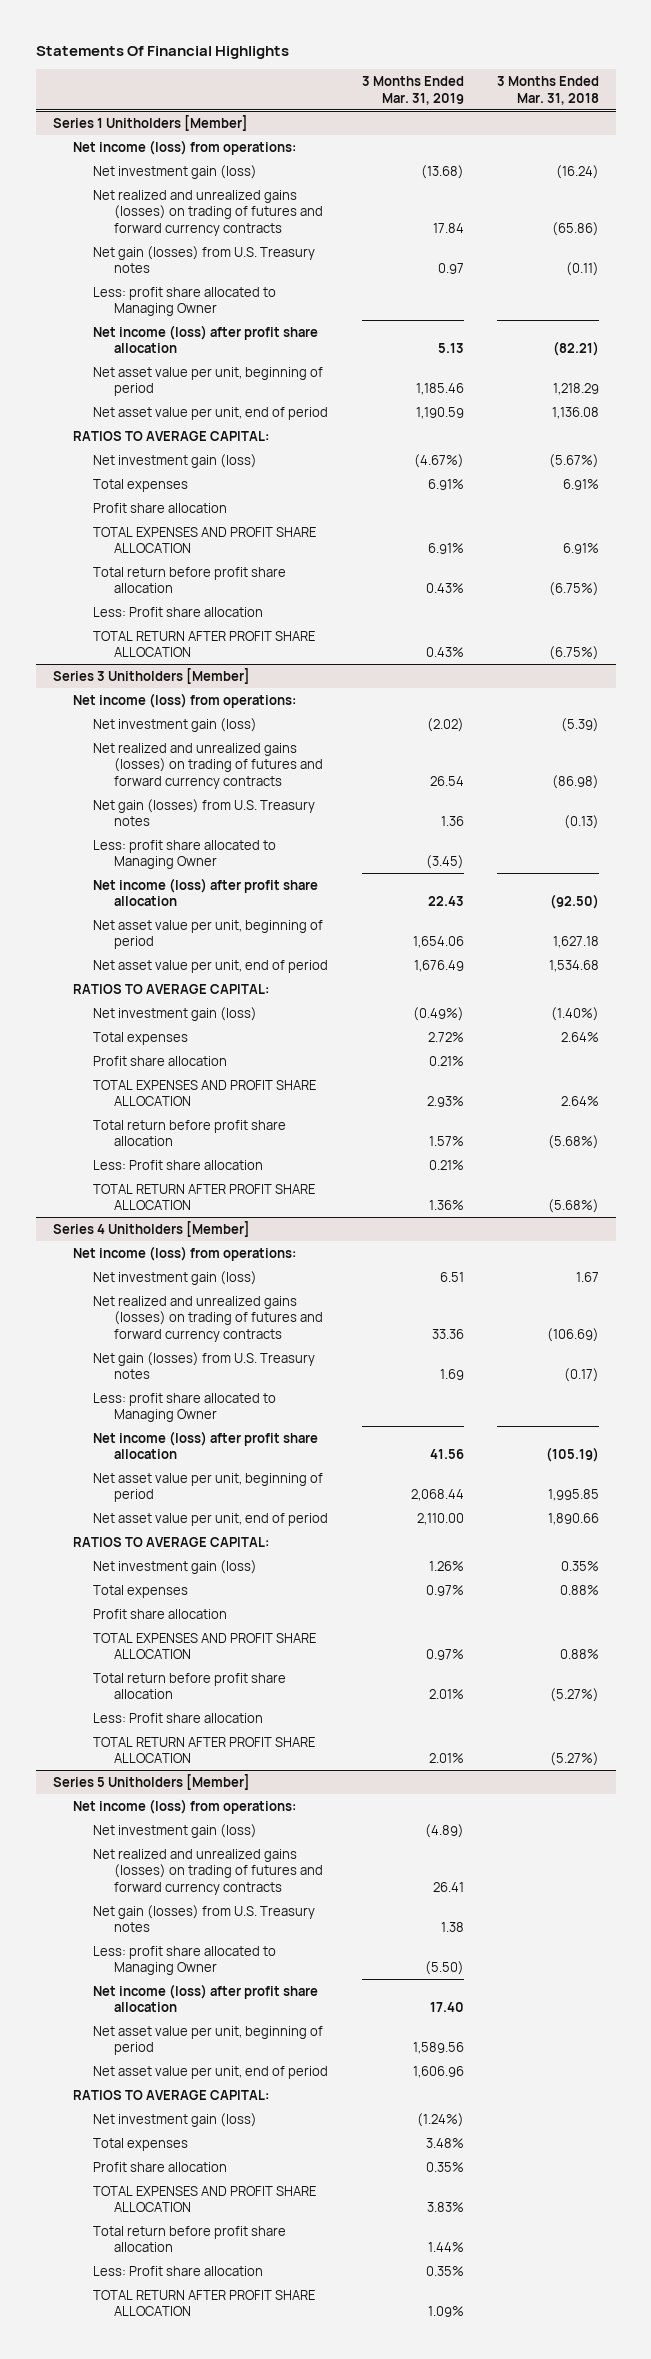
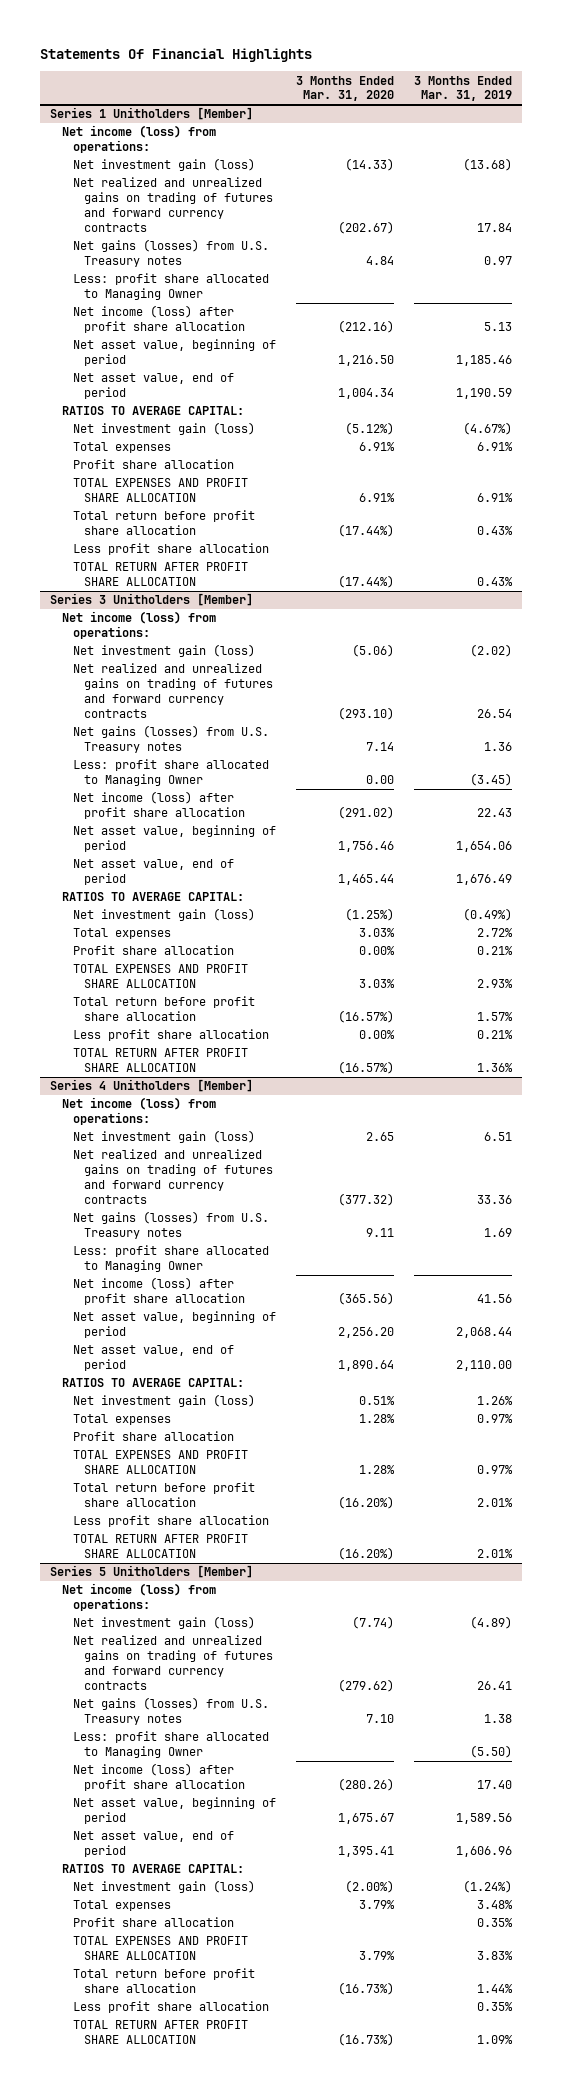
- | 3 Months Ended Mar. 31, 2019 | 3 Months Ended Mar. 31, 2018
+ | 3 Months Ended Mar. 31, 2020 | 3 Months Ended Mar. 31, 2019
@ Series 1 Unitholders [Member]
- Net realized and unrealized gains (losses) on trading of futures and forward currency contracts | 17.84 | (65.86)
- Net gain (losses) from U.S. Treasury notes | 0.97 | (0.11)
+ Net realized and unrealized gains on trading of futures and forward currency contracts | (202.67) | 17.84
+ Net gains (losses) from U.S. Treasury notes | 4.84 | 0.97
- Net asset value per unit, beginning of period | 1,185.46 | 1,218.29
- Net asset value per unit, end of period | 1,190.59 | 1,136.08
+ Net asset value, beginning of period | 1,216.50 | 1,185.46
+ Net asset value, end of period | 1,004.34 | 1,190.59
- Less: Profit share allocation
+ Less profit share allocation
@ Series 3 Unitholders [Member]
- Net realized and unrealized gains (losses) on trading of futures and forward currency contracts | 26.54 | (86.98)
- Net gain (losses) from U.S. Treasury notes | 1.36 | (0.13)
+ Net realized and unrealized gains on trading of futures and forward currency contracts | (293.10) | 26.54
+ Net gains (losses) from U.S. Treasury notes | 7.14 | 1.36
- Net asset value per unit, beginning of period | 1,654.06 | 1,627.18
- Net asset value per unit, end of period | 1,676.49 | 1,534.68
+ Net asset value, beginning of period | 1,756.46 | 1,654.06
+ Net asset value, end of period | 1,465.44 | 1,676.49
- Less: Profit share allocation | 0.21% |
+ Less profit share allocation | 0.00% | 0.21%
@ Series 4 Unitholders [Member]
- Net realized and unrealized gains (losses) on trading of futures and forward currency contracts | 33.36 | (106.69)
- Net gain (losses) from U.S. Treasury notes | 1.69 | (0.17)
+ Net realized and unrealized gains on trading of futures and forward currency contracts | (377.32) | 33.36
+ Net gains (losses) from U.S. Treasury notes | 9.11 | 1.69
- Net asset value per unit, beginning of period | 2,068.44 | 1,995.85
- Net asset value per unit, end of period | 2,110.00 | 1,890.66
+ Net asset value, beginning of period | 2,256.20 | 2,068.44
+ Net asset value, end of period | 1,890.64 | 2,110.00
- Less: Profit share allocation
+ Less profit share allocation
@ Series 5 Unitholders [Member]
- Net realized and unrealized gains (losses) on trading of futures and forward currency contracts | 26.41 |
- Net gain (losses) from U.S. Treasury notes | 1.38 |
+ Net realized and unrealized gains on trading of futures and forward currency contracts | (279.62) | 26.41
+ Net gains (losses) from U.S. Treasury notes | 7.10 | 1.38
- Net asset value per unit, beginning of period | 1,589.56 |
- Net asset value per unit, end of period | 1,606.96 |
+ Net asset value, beginning of period | 1,675.67 | 1,589.56
+ Net asset value, end of period | 1,395.41 | 1,606.96
- Less: Profit share allocation | 0.35% |
+ Less profit share allocation | | 0.35%

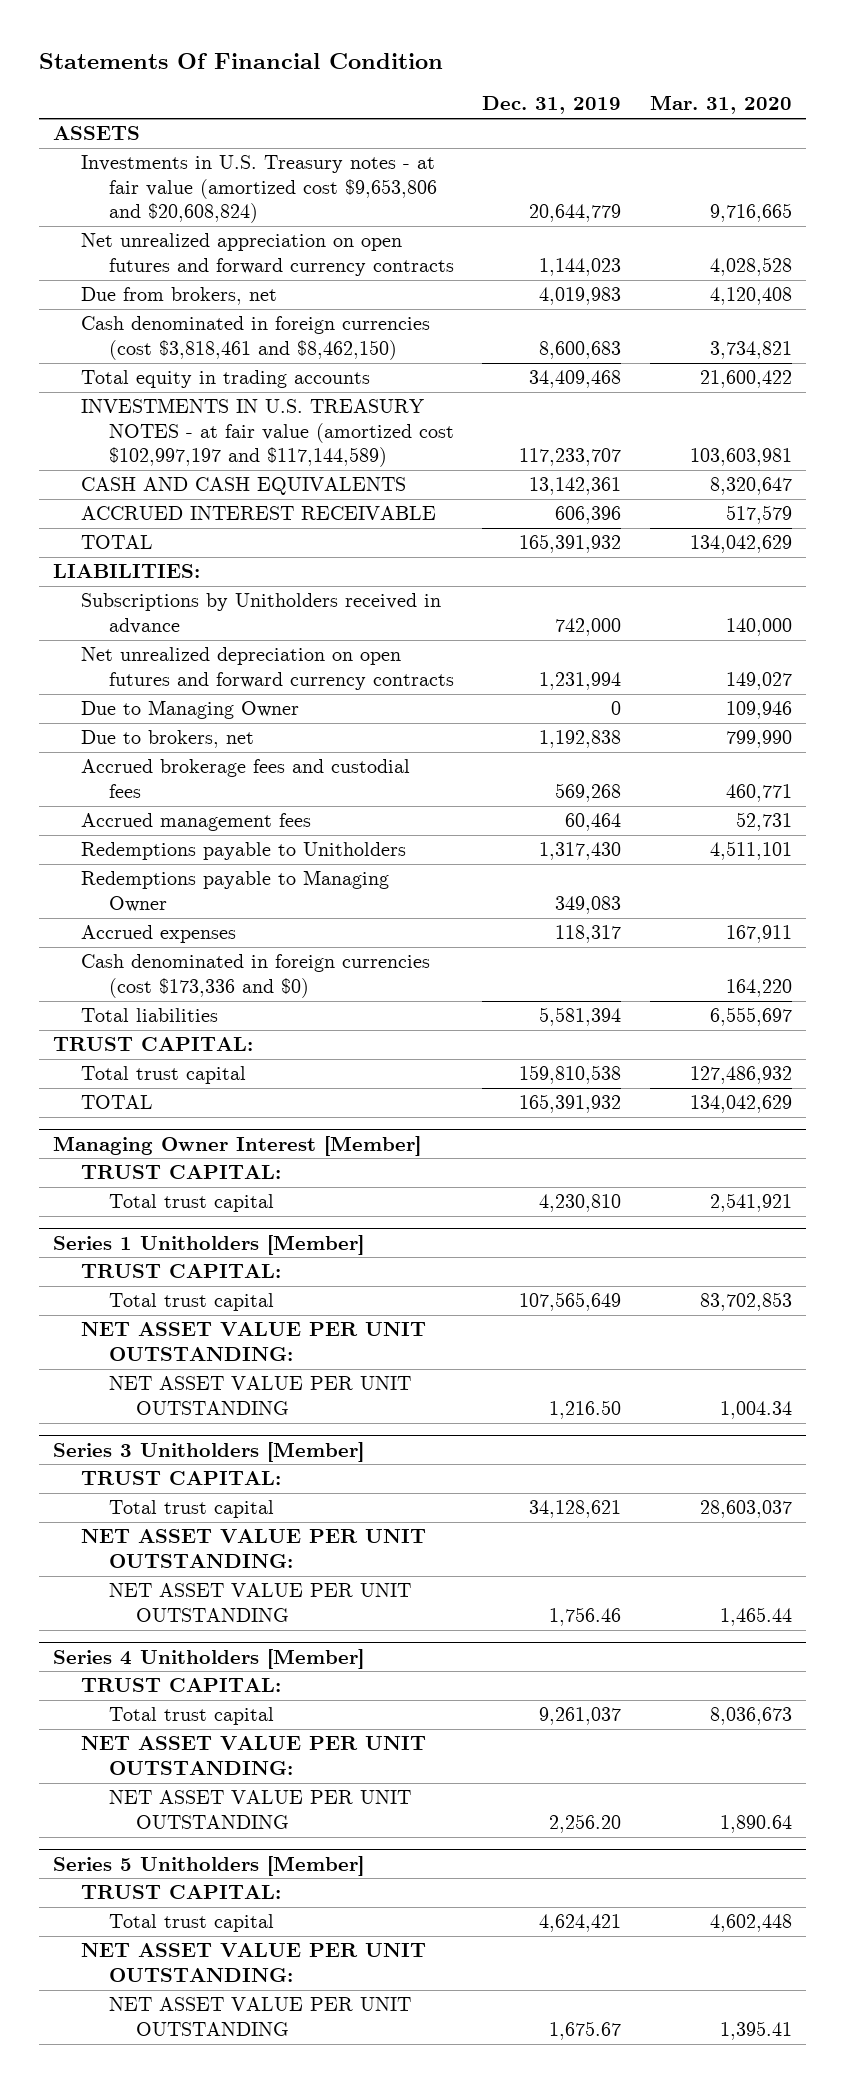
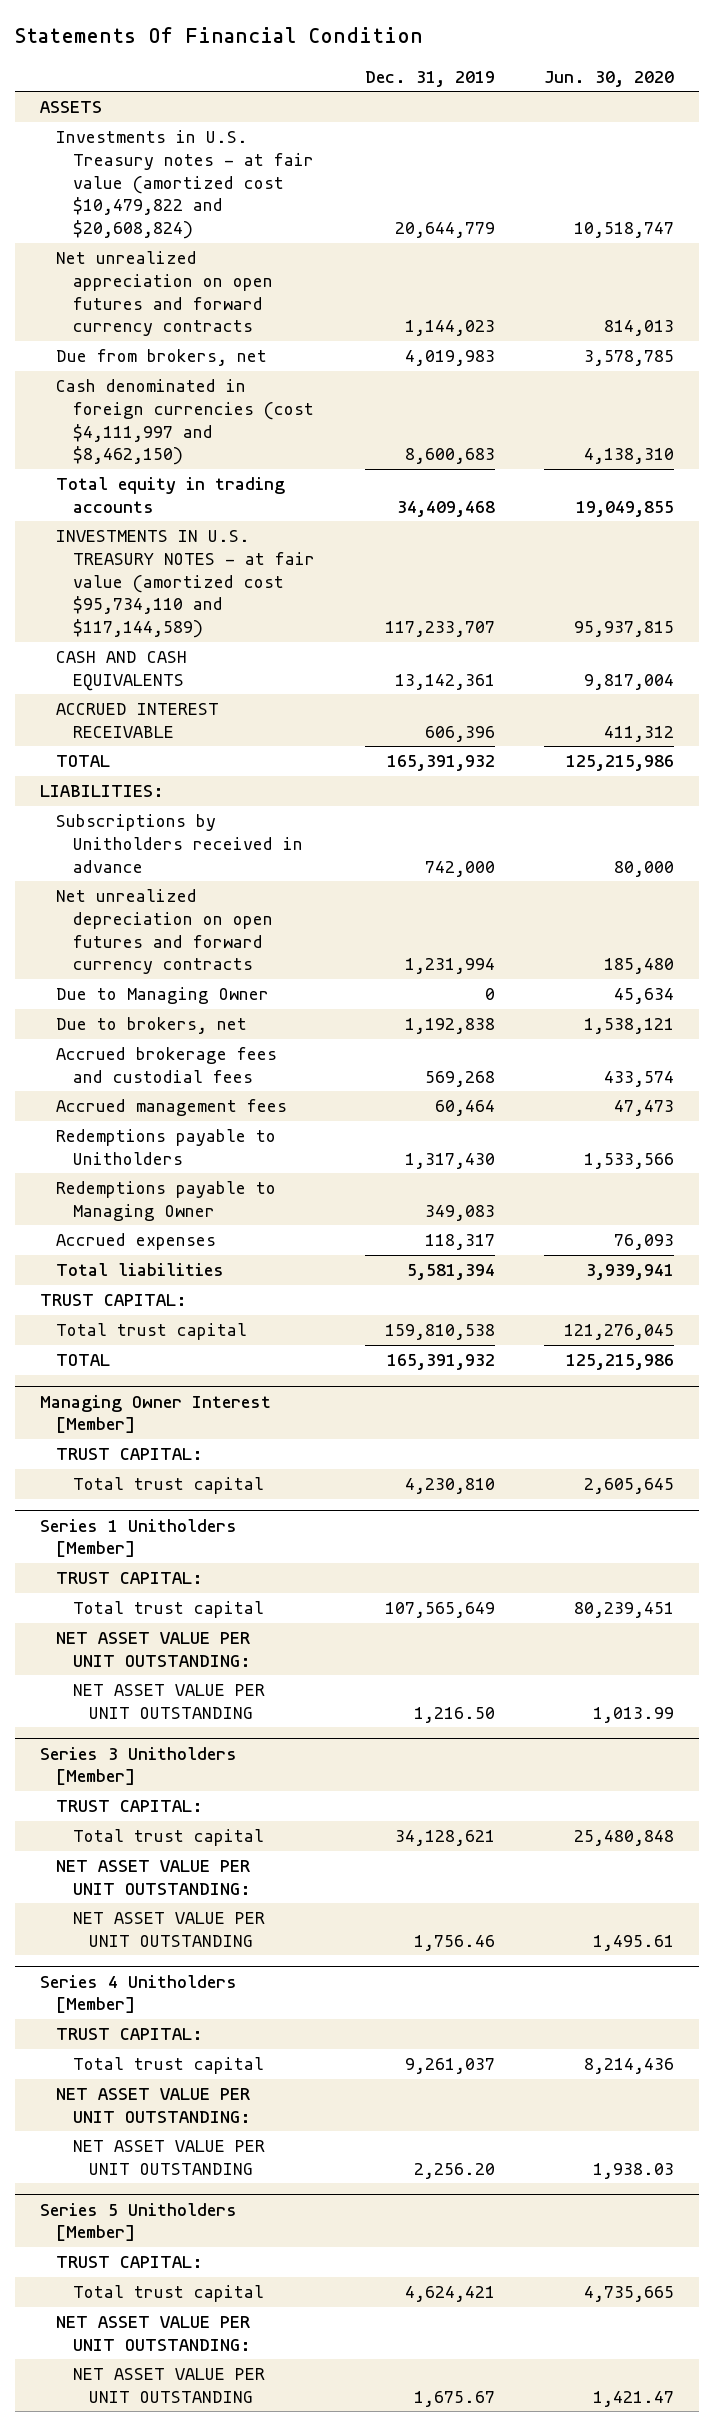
- | Dec. 31, 2019 | Mar. 31, 2020
+ | Dec. 31, 2019 | Jun. 30, 2020
- Investments in U.S. Treasury notes - at fair value (amortized cost $9,653,806 and $20,608,824) | 20,644,779 | 9,716,665
+ Investments in U.S. Treasury notes - at fair value (amortized cost $10,479,822 and $20,608,824) | 20,644,779 | 10,518,747
- Cash denominated in foreign currencies (cost $3,818,461 and $8,462,150) | 8,600,683 | 3,734,821
+ Cash denominated in foreign currencies (cost $4,111,997 and $8,462,150) | 8,600,683 | 4,138,310
- INVESTMENTS IN U.S. TREASURY NOTES - at fair value (amortized cost $102,997,197 and $117,144,589) | 117,233,707 | 103,603,981
+ INVESTMENTS IN U.S. TREASURY NOTES - at fair value (amortized cost $95,734,110 and $117,144,589) | 117,233,707 | 95,937,815
- Cash denominated in foreign currencies (cost $173,336 and $0) | | 164,220

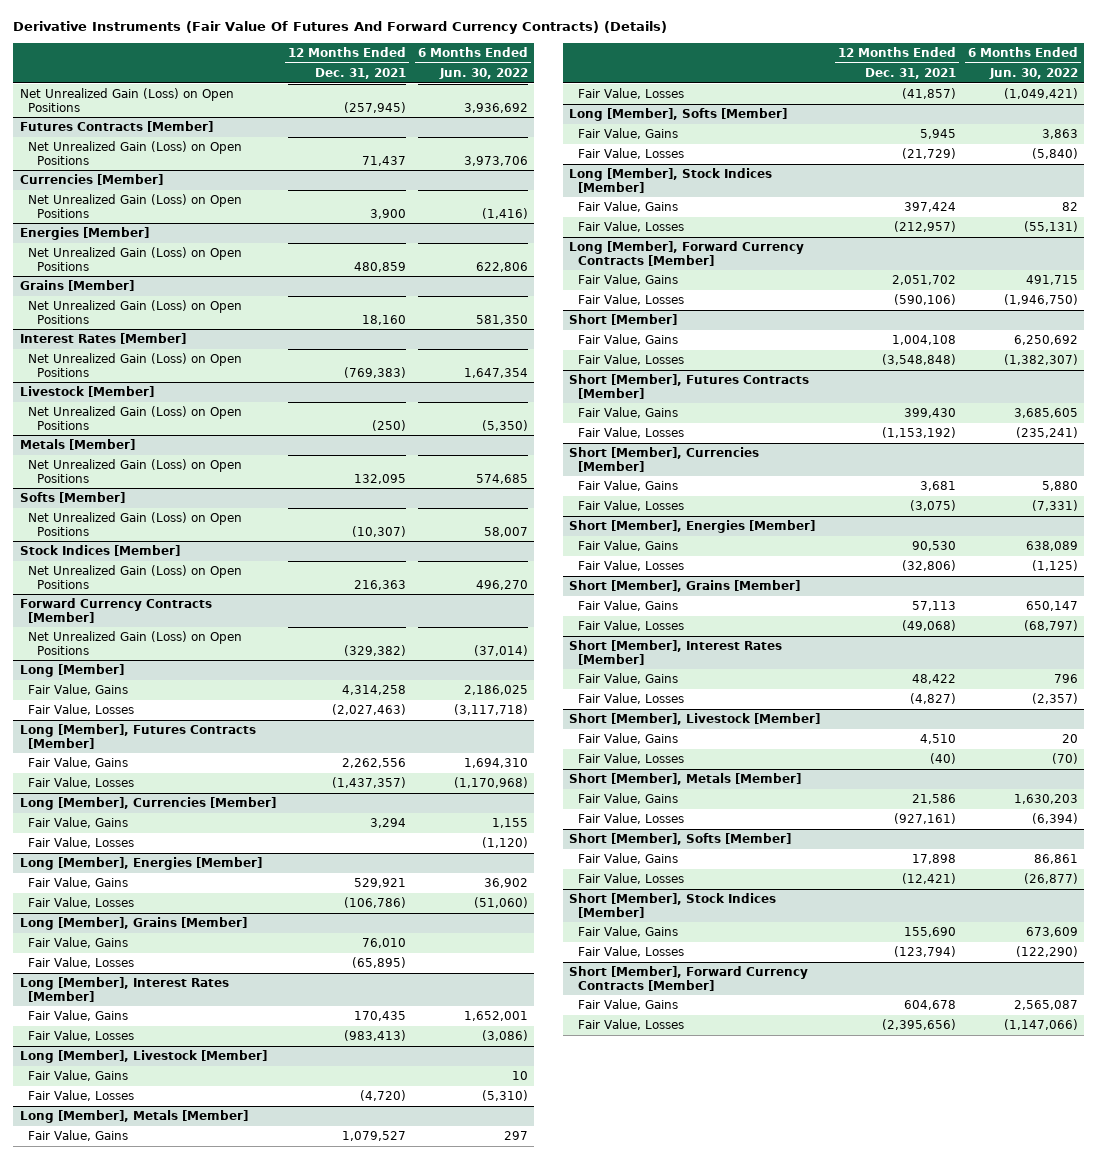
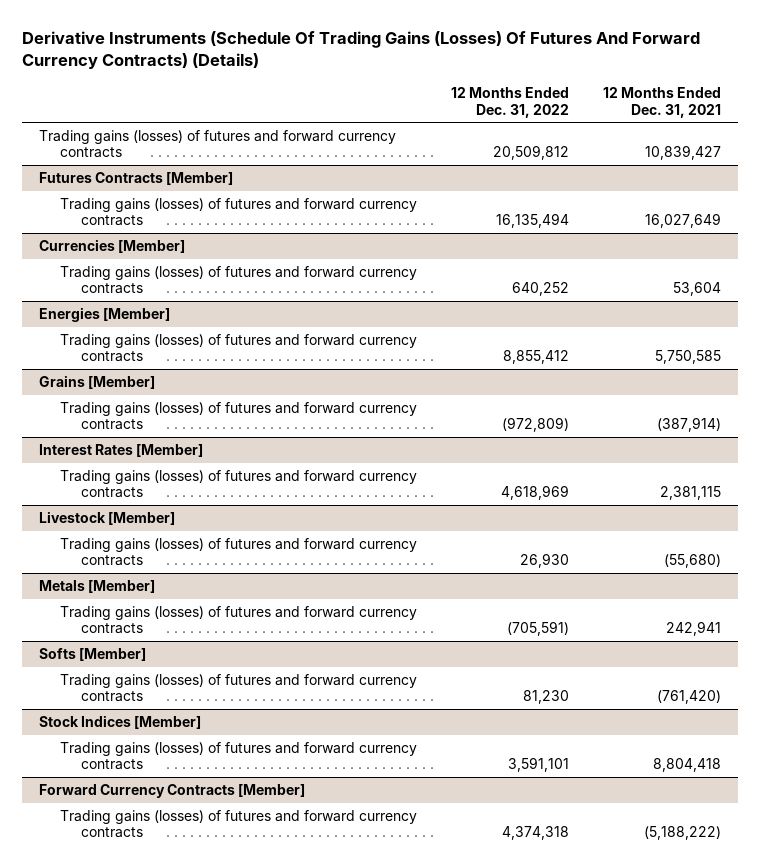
- Derivative Instruments (Fair Value Of Futures And Forward Currency Contracts) (Details)
+ Derivative Instruments (Schedule Of Trading Gains (Losses) Of Futures And Forward Currency Contracts) (Details)
- | 12 Months Ended Dec. 31, 2021 | 6 Months Ended Jun. 30, 2022
+ | 12 Months Ended Dec. 31, 2022 | 12 Months Ended Dec. 31, 2021
- Net Unrealized Gain (Loss) on Open Positions | (257,945) | 3,936,692
+ Trading gains (losses) of futures and forward currency contracts | 20,509,812 | 10,839,427
@ Futures Contracts [Member]
- Net Unrealized Gain (Loss) on Open Positions | 71,437 | 3,973,706
+ Trading gains (losses) of futures and forward currency contracts | 16,135,494 | 16,027,649
@ Currencies [Member]
- Net Unrealized Gain (Loss) on Open Positions | 3,900 | (1,416)
+ Trading gains (losses) of futures and forward currency contracts | 640,252 | 53,604
@ Energies [Member]
- Net Unrealized Gain (Loss) on Open Positions | 480,859 | 622,806
+ Trading gains (losses) of futures and forward currency contracts | 8,855,412 | 5,750,585
@ Grains [Member]
- Net Unrealized Gain (Loss) on Open Positions | 18,160 | 581,350
+ Trading gains (losses) of futures and forward currency contracts | (972,809) | (387,914)
@ Interest Rates [Member]
- Net Unrealized Gain (Loss) on Open Positions | (769,383) | 1,647,354
+ Trading gains (losses) of futures and forward currency contracts | 4,618,969 | 2,381,115
@ Livestock [Member]
- Net Unrealized Gain (Loss) on Open Positions | (250) | (5,350)
+ Trading gains (losses) of futures and forward currency contracts | 26,930 | (55,680)
@ Metals [Member]
- Net Unrealized Gain (Loss) on Open Positions | 132,095 | 574,685
+ Trading gains (losses) of futures and forward currency contracts | (705,591) | 242,941
@ Softs [Member]
- Net Unrealized Gain (Loss) on Open Positions | (10,307) | 58,007
+ Trading gains (losses) of futures and forward currency contracts | 81,230 | (761,420)
@ Stock Indices [Member]
- Net Unrealized Gain (Loss) on Open Positions | 216,363 | 496,270
+ Trading gains (losses) of futures and forward currency contracts | 3,591,101 | 8,804,418
@ Forward Currency Contracts [Member]
- Net Unrealized Gain (Loss) on Open Positions | (329,382) | (37,014)
- Long [Member]
- Fair Value, Gains | 4,314,258 | 2,186,025
- Fair Value, Losses | (2,027,463) | (3,117,718)
- Long [Member], Futures Contracts [Member]
- Fair Value, Gains | 2,262,556 | 1,694,310
- Fair Value, Losses | (1,437,357) | (1,170,968)
- Long [Member], Currencies [Member]
- Fair Value, Gains | 3,294 | 1,155
- Fair Value, Losses | | (1,120)
- Long [Member], Energies [Member]
- Fair Value, Gains | 529,921 | 36,902
- Fair Value, Losses | (106,786) | (51,060)
- Long [Member], Grains [Member]
- Fair Value, Gains | 76,010 |
- Fair Value, Losses | (65,895) |
- Long [Member], Interest Rates [Member]
- Fair Value, Gains | 170,435 | 1,652,001
- Fair Value, Losses | (983,413) | (3,086)
- Long [Member], Livestock [Member]
- Fair Value, Gains | | 10
- Fair Value, Losses | (4,720) | (5,310)
- Long [Member], Metals [Member]
- Fair Value, Gains | 1,079,527 | 297
- Fair Value, Losses | (41,857) | (1,049,421)
- Long [Member], Softs [Member]
- Fair Value, Gains | 5,945 | 3,863
- Fair Value, Losses | (21,729) | (5,840)
- Long [Member], Stock Indices [Member]
- Fair Value, Gains | 397,424 | 82
- Fair Value, Losses | (212,957) | (55,131)
- Long [Member], Forward Currency Contracts [Member]
- Fair Value, Gains | 2,051,702 | 491,715
- Fair Value, Losses | (590,106) | (1,946,750)
- Short [Member]
- Fair Value, Gains | 1,004,108 | 6,250,692
- Fair Value, Losses | (3,548,848) | (1,382,307)
- Short [Member], Futures Contracts [Member]
- Fair Value, Gains | 399,430 | 3,685,605
- Fair Value, Losses | (1,153,192) | (235,241)
- Short [Member], Currencies [Member]
- Fair Value, Gains | 3,681 | 5,880
- Fair Value, Losses | (3,075) | (7,331)
- Short [Member], Energies [Member]
- Fair Value, Gains | 90,530 | 638,089
- Fair Value, Losses | (32,806) | (1,125)
- Short [Member], Grains [Member]
- Fair Value, Gains | 57,113 | 650,147
- Fair Value, Losses | (49,068) | (68,797)
- Short [Member], Interest Rates [Member]
- Fair Value, Gains | 48,422 | 796
- Fair Value, Losses | (4,827) | (2,357)
- Short [Member], Livestock [Member]
- Fair Value, Gains | 4,510 | 20
- Fair Value, Losses | (40) | (70)
- Short [Member], Metals [Member]
- Fair Value, Gains | 21,586 | 1,630,203
- Fair Value, Losses | (927,161) | (6,394)
- Short [Member], Softs [Member]
- Fair Value, Gains | 17,898 | 86,861
- Fair Value, Losses | (12,421) | (26,877)
- Short [Member], Stock Indices [Member]
- Fair Value, Gains | 155,690 | 673,609
- Fair Value, Losses | (123,794) | (122,290)
- Short [Member], Forward Currency Contracts [Member]
- Fair Value, Gains | 604,678 | 2,565,087
- Fair Value, Losses | (2,395,656) | (1,147,066)
@ Forward Currency Contracts [Member]
+ Trading gains (losses) of futures and forward currency contracts | 4,374,318 | (5,188,222)

